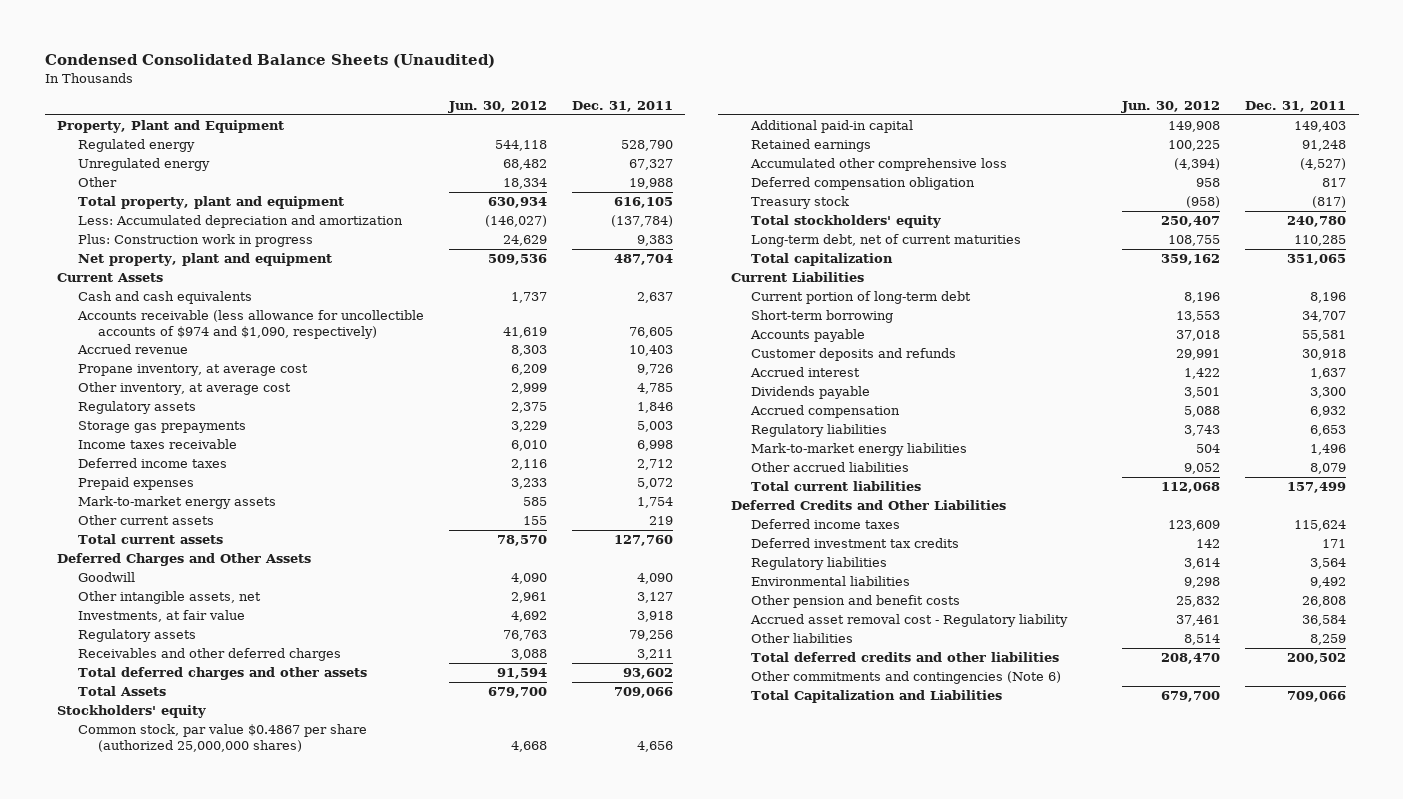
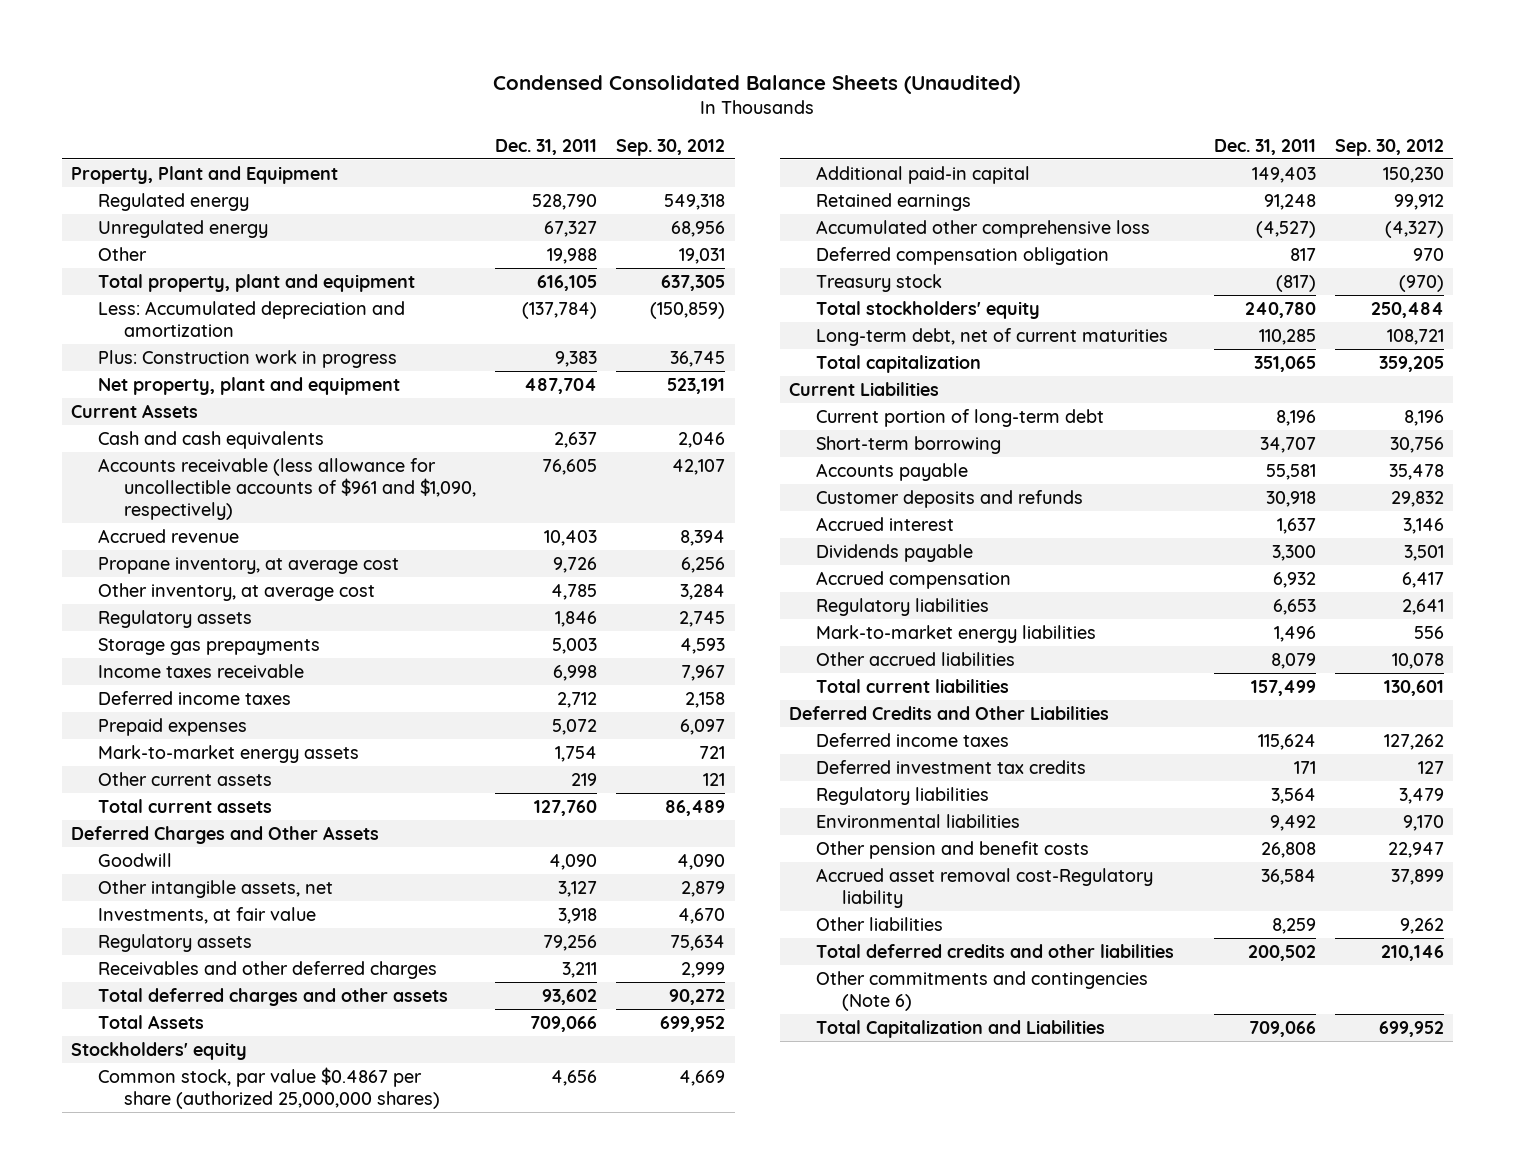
- | Jun. 30, 2012 | Dec. 31, 2011
+ | Dec. 31, 2011 | Sep. 30, 2012
- Accounts receivable (less allowance for uncollectible accounts of $974 and $1,090, respectively) | 41,619 | 76,605
+ Accounts receivable (less allowance for uncollectible accounts of $961 and $1,090, respectively) | 76,605 | 42,107
- Accrued asset removal cost - Regulatory liability | 37,461 | 36,584
+ Accrued asset removal cost-Regulatory liability | 36,584 | 37,899

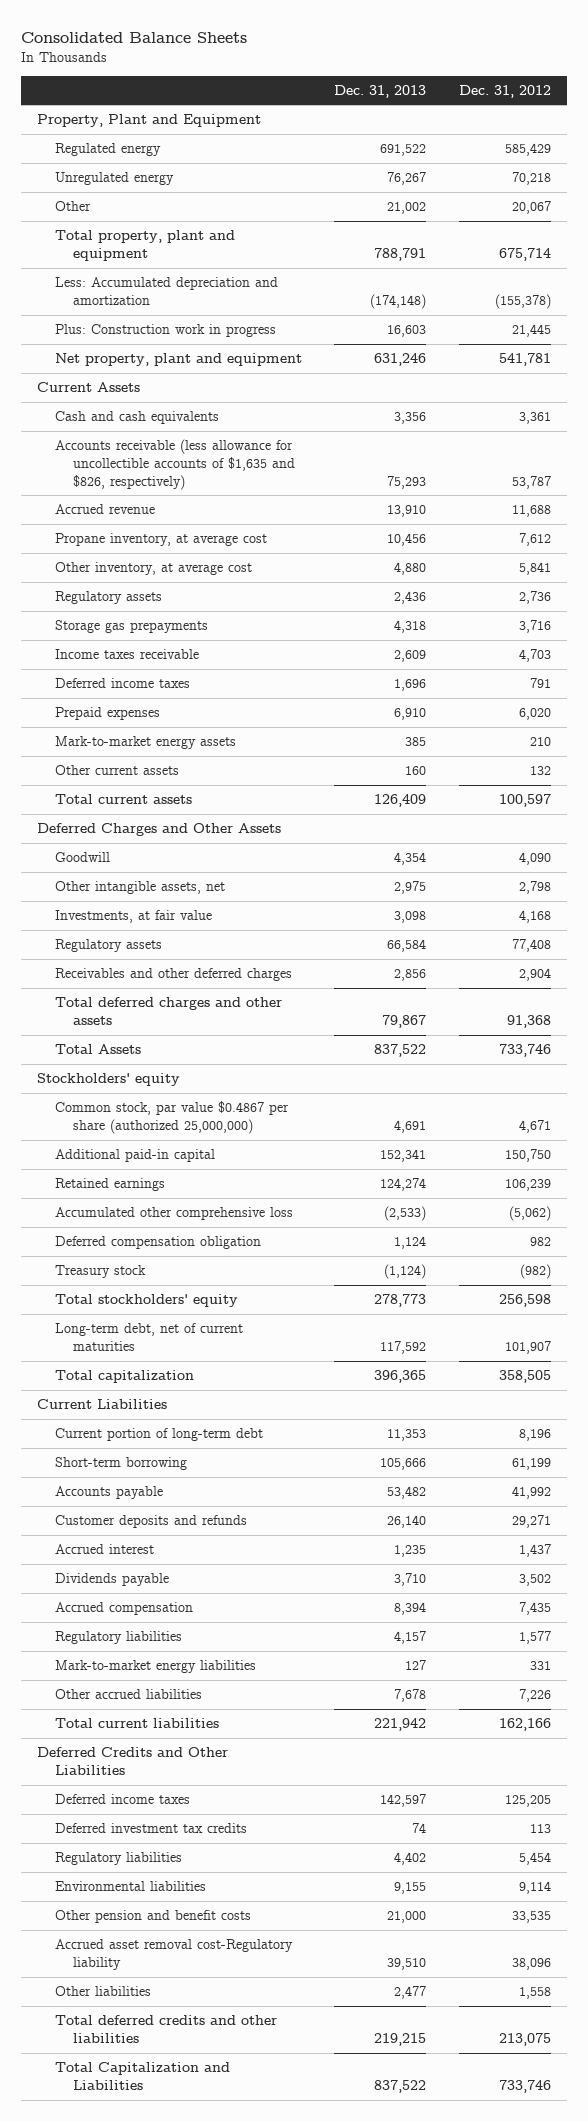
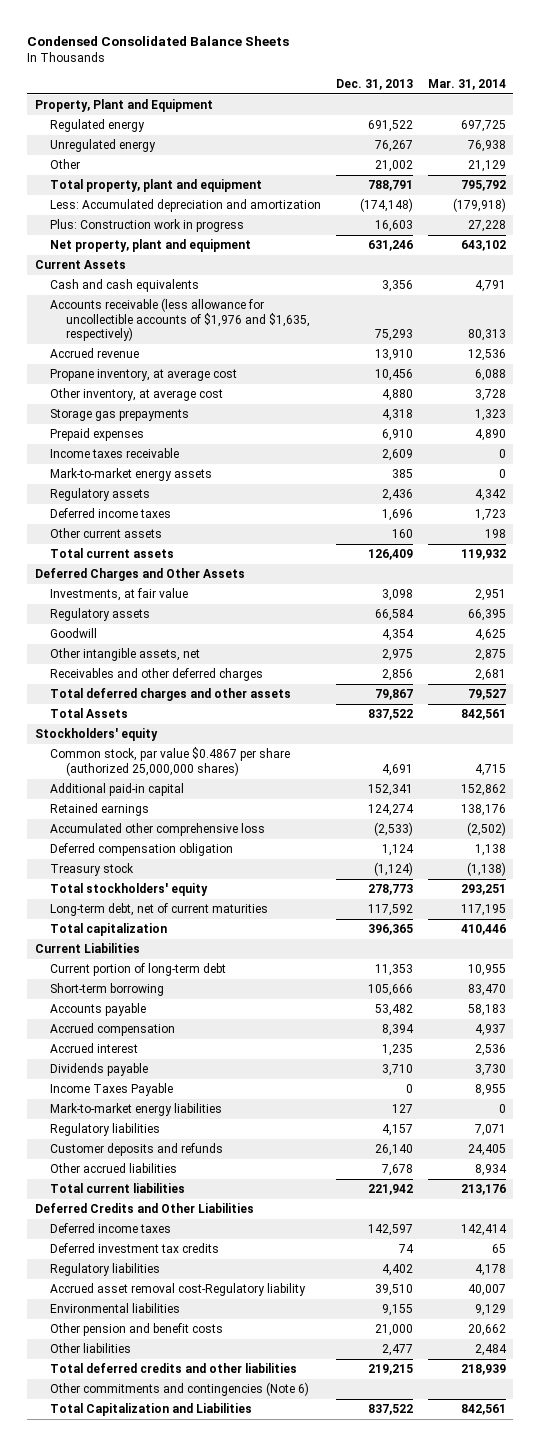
- Consolidated Balance Sheets
+ Condensed Consolidated Balance Sheets
- | Dec. 31, 2013 | Dec. 31, 2012
+ | Dec. 31, 2013 | Mar. 31, 2014
- Accounts receivable (less allowance for uncollectible accounts of $1,635 and $826, respectively) | 75,293 | 53,787
+ Accounts receivable (less allowance for uncollectible accounts of $1,976 and $1,635, respectively) | 75,293 | 80,313
moved down: Income taxes receivable | 2,609 | 0
moved down: Regulatory assets | 2,436 | 4,342
moved down: Deferred income taxes | 1,696 | 1,723
moved down: Goodwill | 4,354 | 4,625
moved down: Other intangible assets, net | 2,975 | 2,875
- Common stock, par value $0.4867 per share (authorized 25,000,000) | 4,691 | 4,671
+ Common stock, par value $0.4867 per share (authorized 25,000,000 shares) | 4,691 | 4,715
moved up: Accrued compensation | 8,394 | 4,937
+ Income Taxes Payable | 0 | 8,955
moved down: Regulatory liabilities | 4,157 | 7,071
moved down: Customer deposits and refunds | 26,140 | 24,405
moved up: Accrued asset removal cost-Regulatory liability | 39,510 | 40,007
+ Other commitments and contingencies (Note 6)

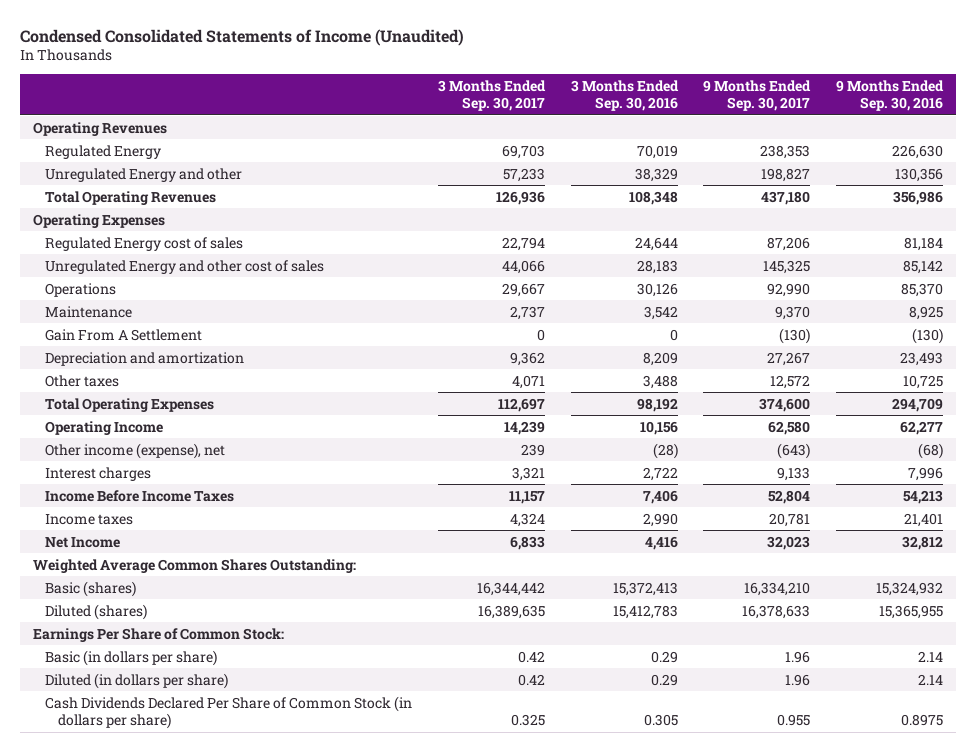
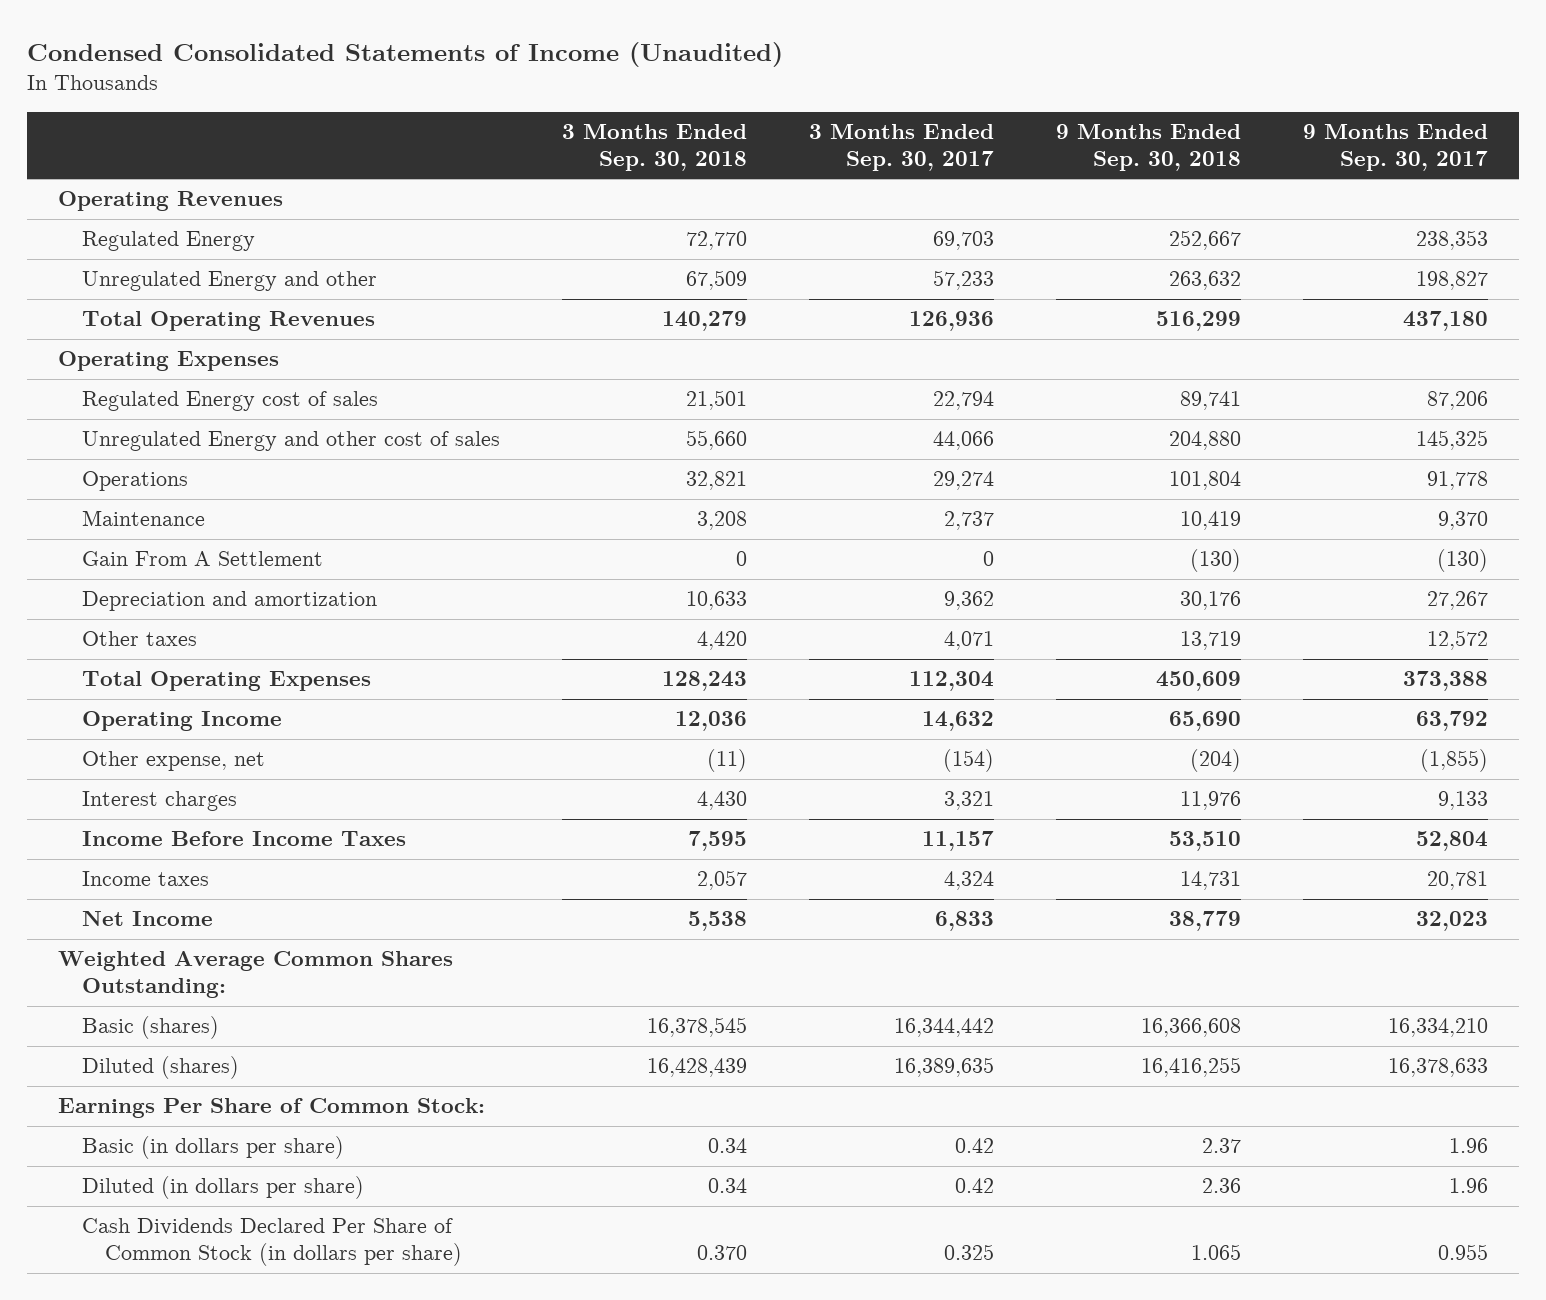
- | 3 Months Ended Sep. 30, 2017 | 3 Months Ended Sep. 30, 2016 | 9 Months Ended Sep. 30, 2017 | 9 Months Ended Sep. 30, 2016
+ | 3 Months Ended Sep. 30, 2018 | 3 Months Ended Sep. 30, 2017 | 9 Months Ended Sep. 30, 2018 | 9 Months Ended Sep. 30, 2017
- Operations | 29,667 | 30,126 | 92,990 | 85,370
+ Operations | 32,821 | 29,274 | 101,804 | 91,778
- Total Operating Expenses | 112,697 | 98,192 | 374,600 | 294,709
- Operating Income | 14,239 | 10,156 | 62,580 | 62,277
- Other income (expense), net | 239 | (28) | (643) | (68)
+ Total Operating Expenses | 128,243 | 112,304 | 450,609 | 373,388
+ Operating Income | 12,036 | 14,632 | 65,690 | 63,792
+ Other expense, net | (11) | (154) | (204) | (1,855)

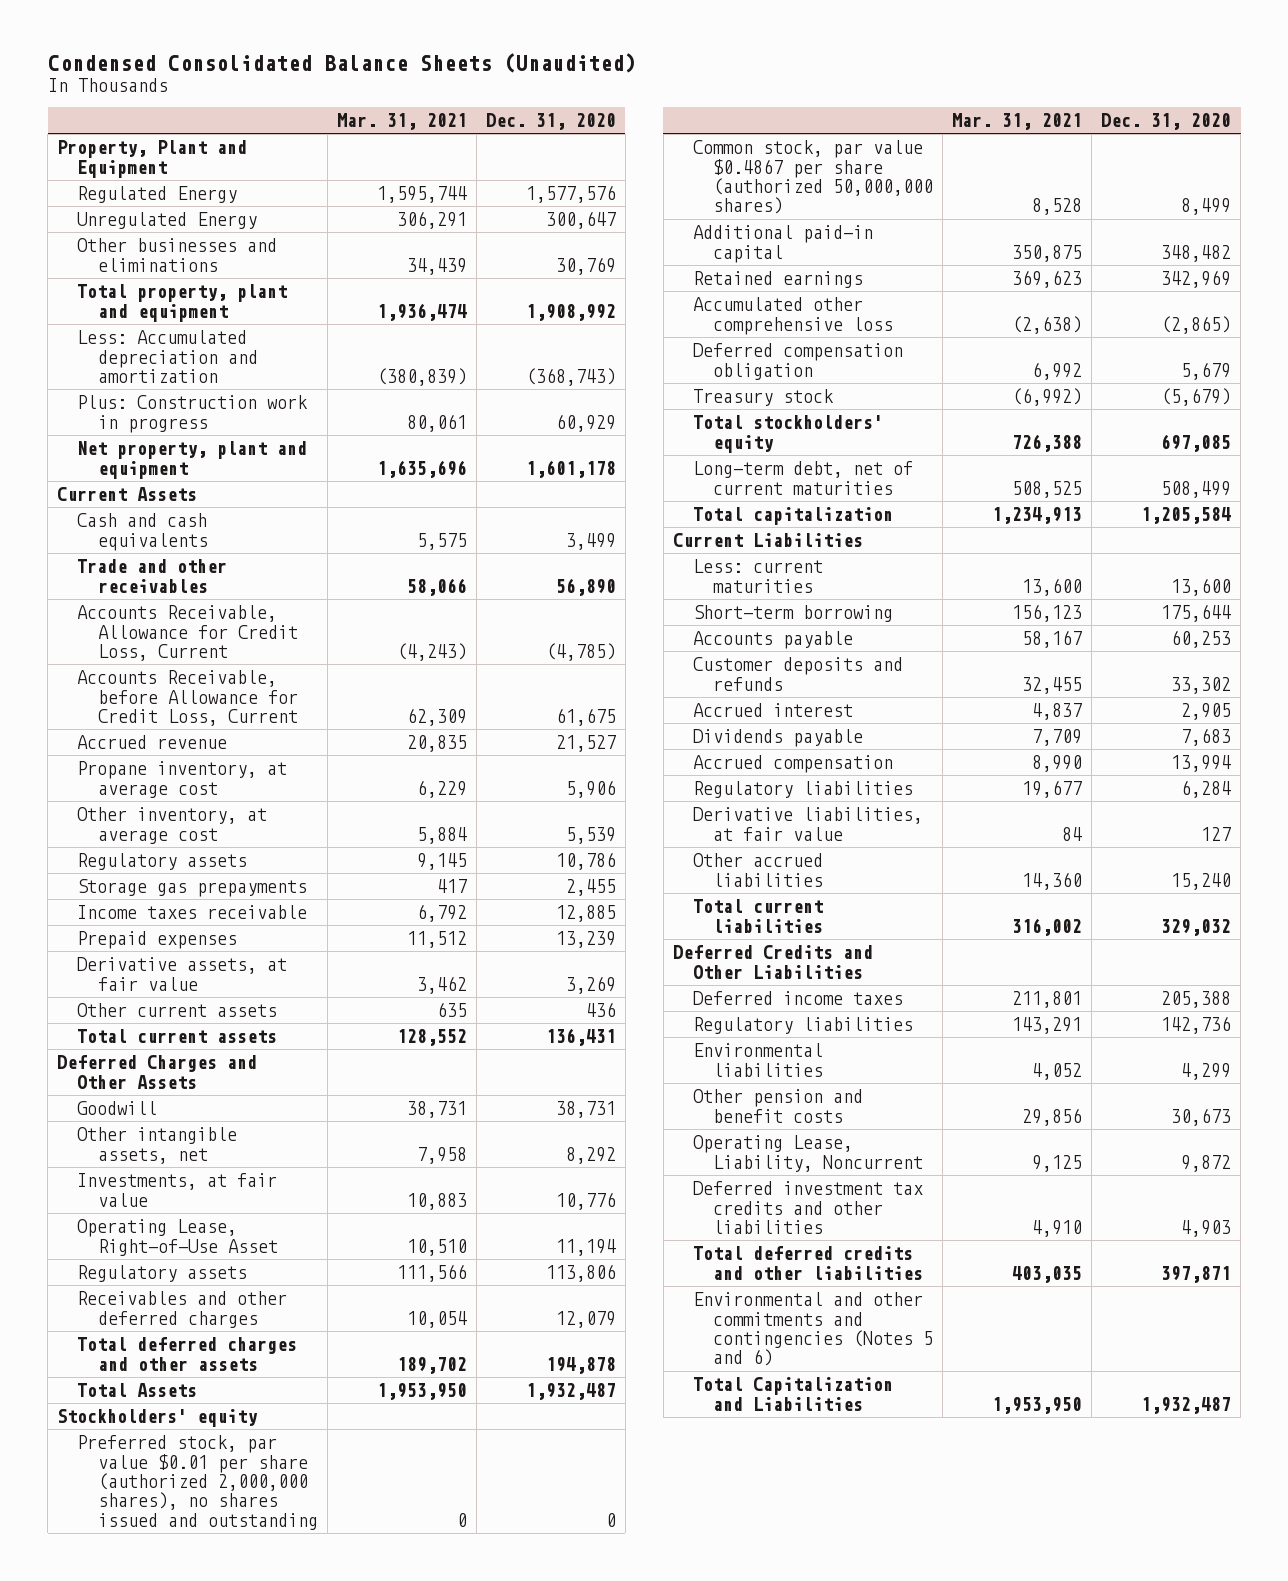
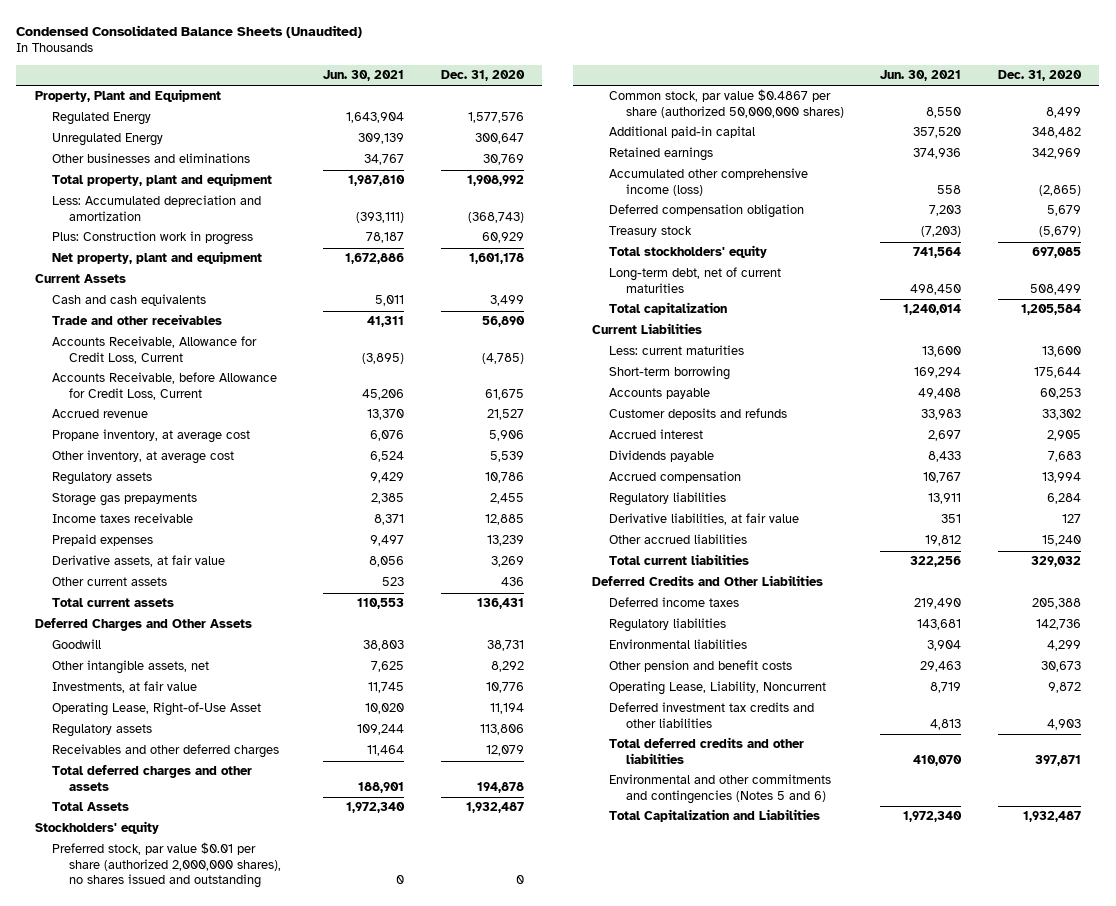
- | Mar. 31, 2021 | Dec. 31, 2020
+ | Jun. 30, 2021 | Dec. 31, 2020
- Accumulated other comprehensive loss | (2,638) | (2,865)
+ Accumulated other comprehensive income (loss) | 558 | (2,865)

